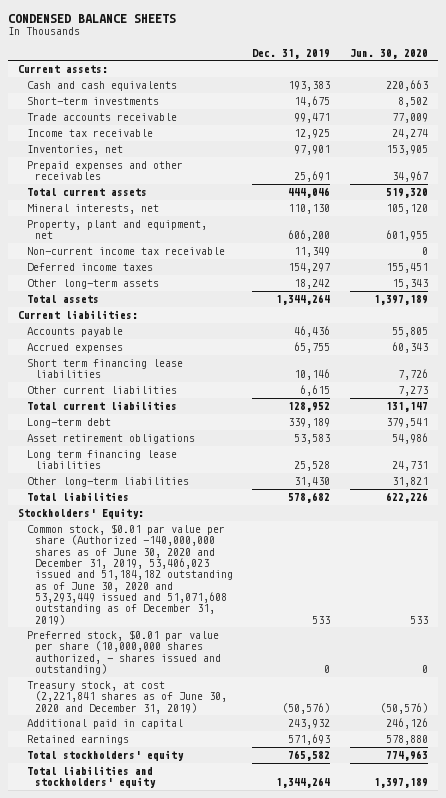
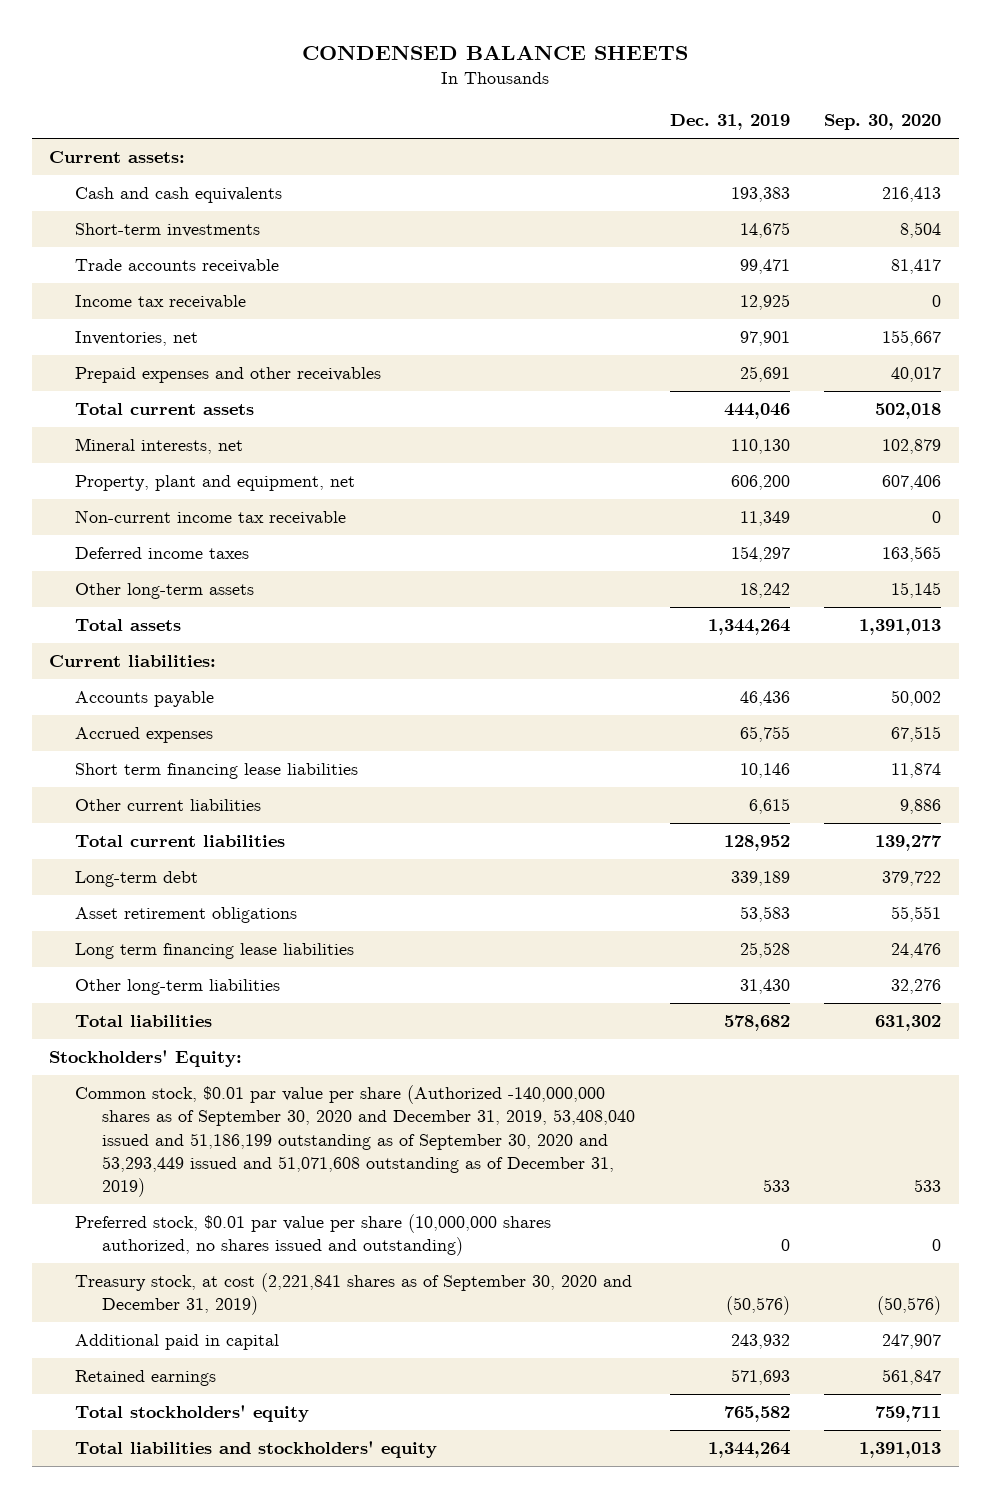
- | Dec. 31, 2019 | Jun. 30, 2020
+ | Dec. 31, 2019 | Sep. 30, 2020
- Common stock, $0.01 par value per share (Authorized -140,000,000 shares as of June 30, 2020 and December 31, 2019, 53,406,023 issued and 51,184,182 outstanding as of June 30, 2020 and 53,293,449 issued and 51,071,608 outstanding as of December 31, 2019) | 533 | 533
- Preferred stock, $0.01 par value per share (10,000,000 shares authorized, - shares issued and outstanding) | 0 | 0
- Treasury stock, at cost (2,221,841 shares as of June 30, 2020 and December 31, 2019) | (50,576) | (50,576)
+ Common stock, $0.01 par value per share (Authorized -140,000,000 shares as of September 30, 2020 and December 31, 2019, 53,408,040 issued and 51,186,199 outstanding as of September 30, 2020 and 53,293,449 issued and 51,071,608 outstanding as of December 31, 2019) | 533 | 533
+ Preferred stock, $0.01 par value per share (10,000,000 shares authorized, no shares issued and outstanding) | 0 | 0
+ Treasury stock, at cost (2,221,841 shares as of September 30, 2020 and December 31, 2019) | (50,576) | (50,576)

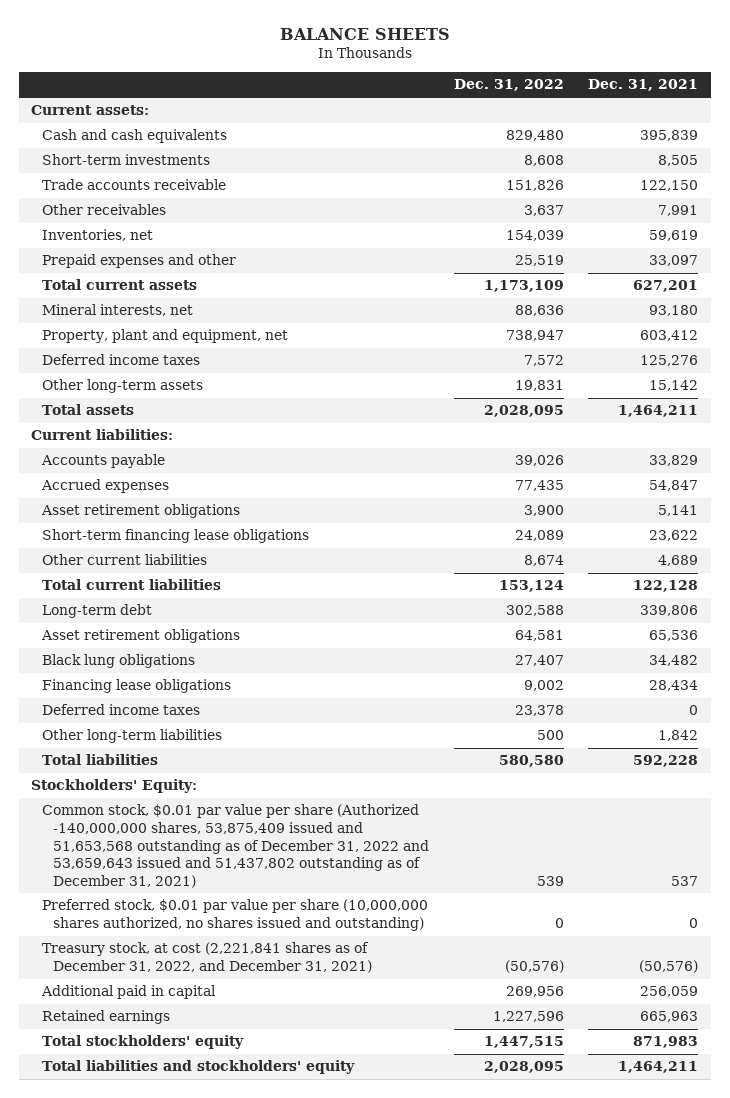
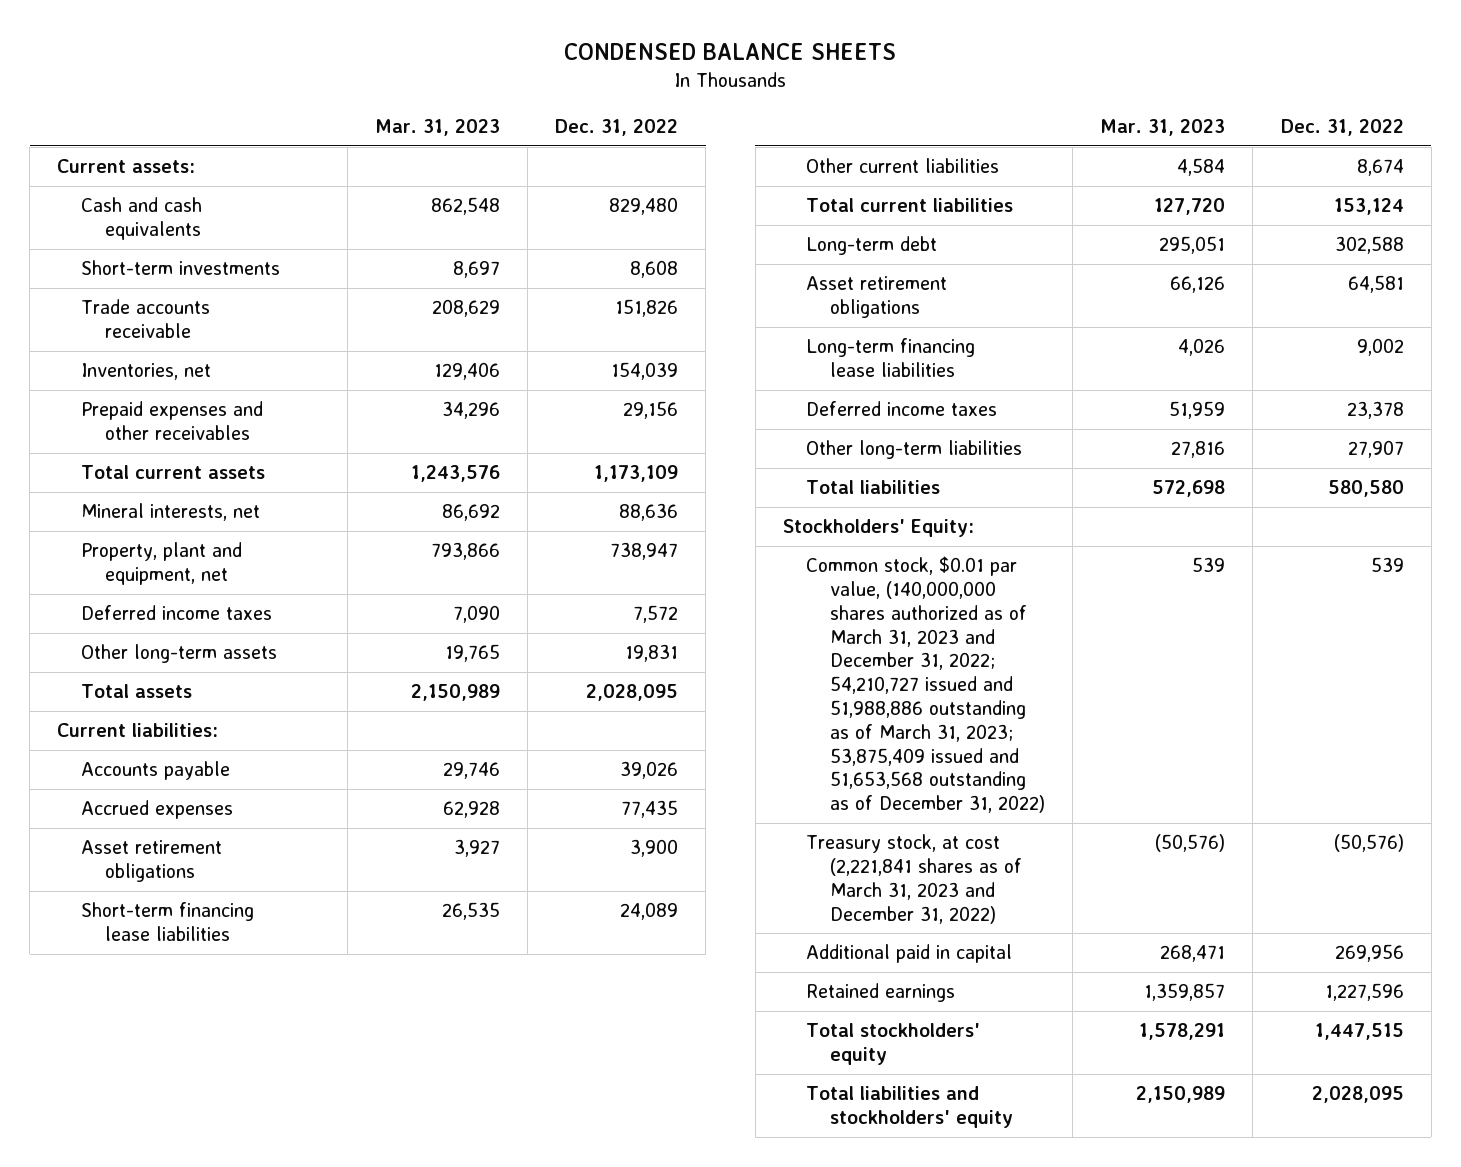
- BALANCE SHEETS
+ CONDENSED BALANCE SHEETS
- | Dec. 31, 2022 | Dec. 31, 2021
+ | Mar. 31, 2023 | Dec. 31, 2022
- Other receivables | 3,637 | 7,991
- Prepaid expenses and other | 25,519 | 33,097
+ Prepaid expenses and other receivables | 34,296 | 29,156
- Short-term financing lease obligations | 24,089 | 23,622
+ Short-term financing lease liabilities | 26,535 | 24,089
- Black lung obligations | 27,407 | 34,482
- Financing lease obligations | 9,002 | 28,434
+ Long-term financing lease liabilities | 4,026 | 9,002
- Other long-term liabilities | 500 | 1,842
+ Other long-term liabilities | 27,816 | 27,907
- Common stock, $0.01 par value per share (Authorized -140,000,000 shares, 53,875,409 issued and 51,653,568 outstanding as of December 31, 2022 and 53,659,643 issued and 51,437,802 outstanding as of December 31, 2021) | 539 | 537
- Preferred stock, $0.01 par value per share (10,000,000 shares authorized, no shares issued and outstanding) | 0 | 0
- Treasury stock, at cost (2,221,841 shares as of December 31, 2022, and December 31, 2021) | (50,576) | (50,576)
+ Common stock, $0.01 par value, (140,000,000 shares authorized as of March 31, 2023 and December 31, 2022; 54,210,727 issued and 51,988,886 outstanding as of March 31, 2023; 53,875,409 issued and 51,653,568 outstanding as of December 31, 2022) | 539 | 539
+ Treasury stock, at cost (2,221,841 shares as of March 31, 2023 and December 31, 2022) | (50,576) | (50,576)

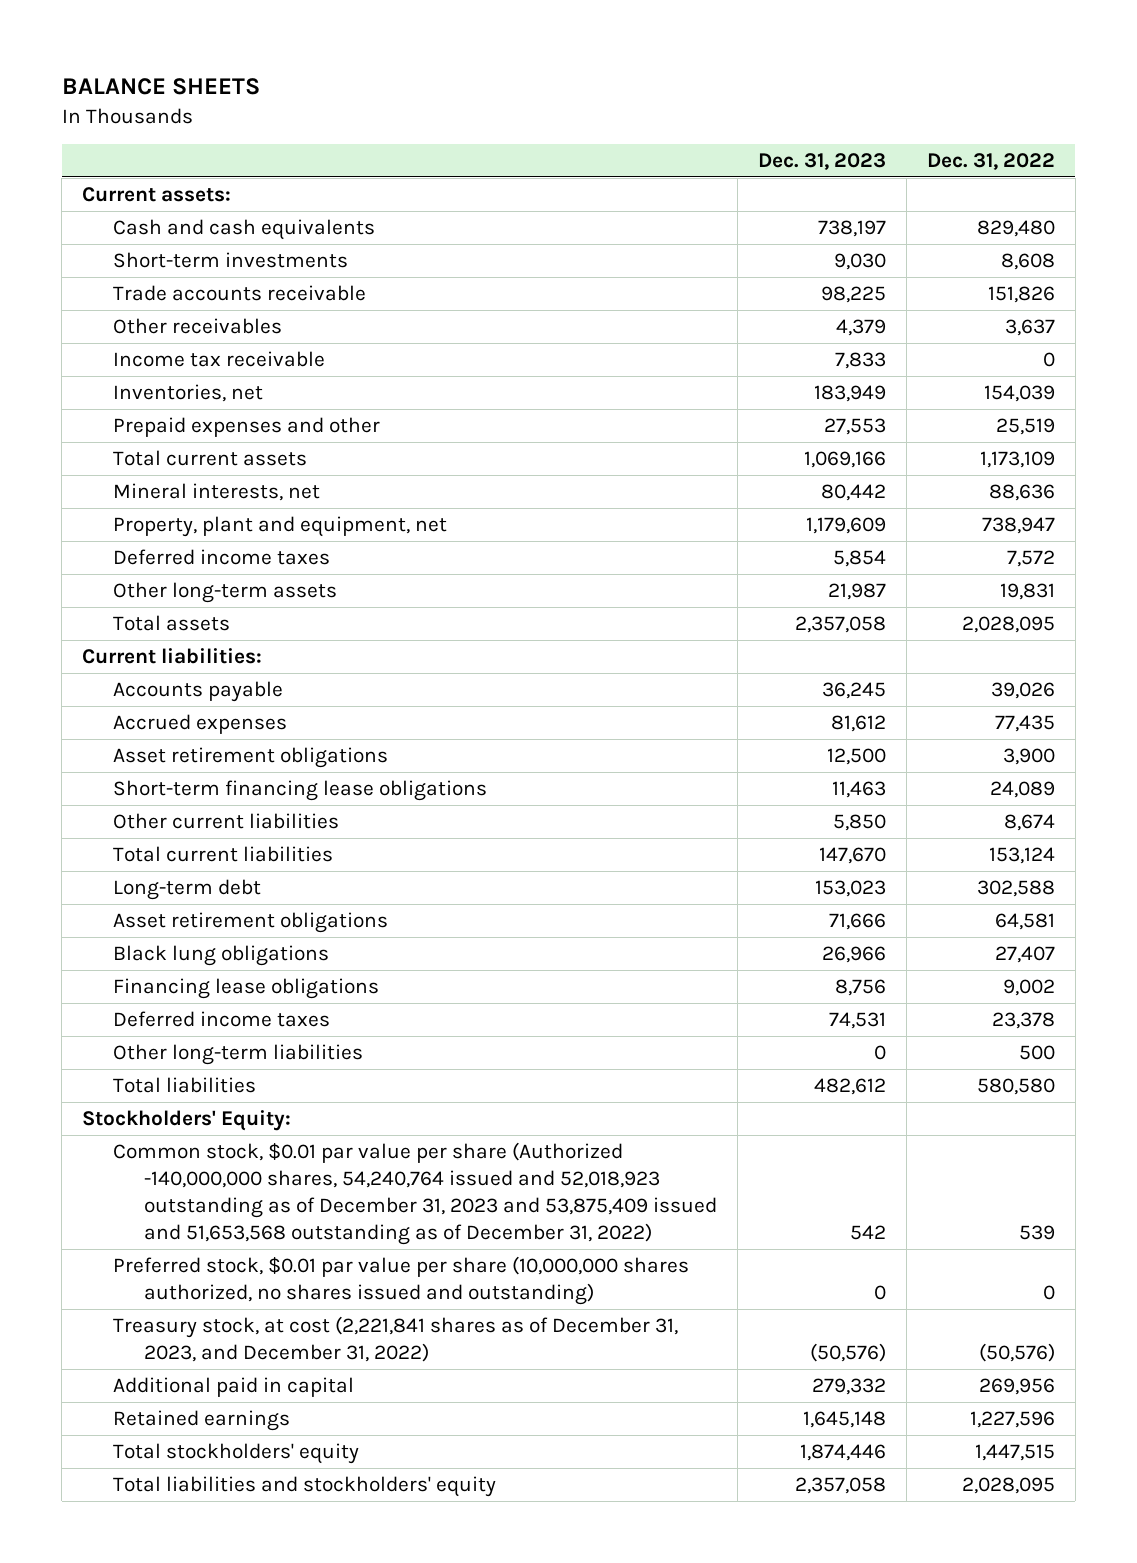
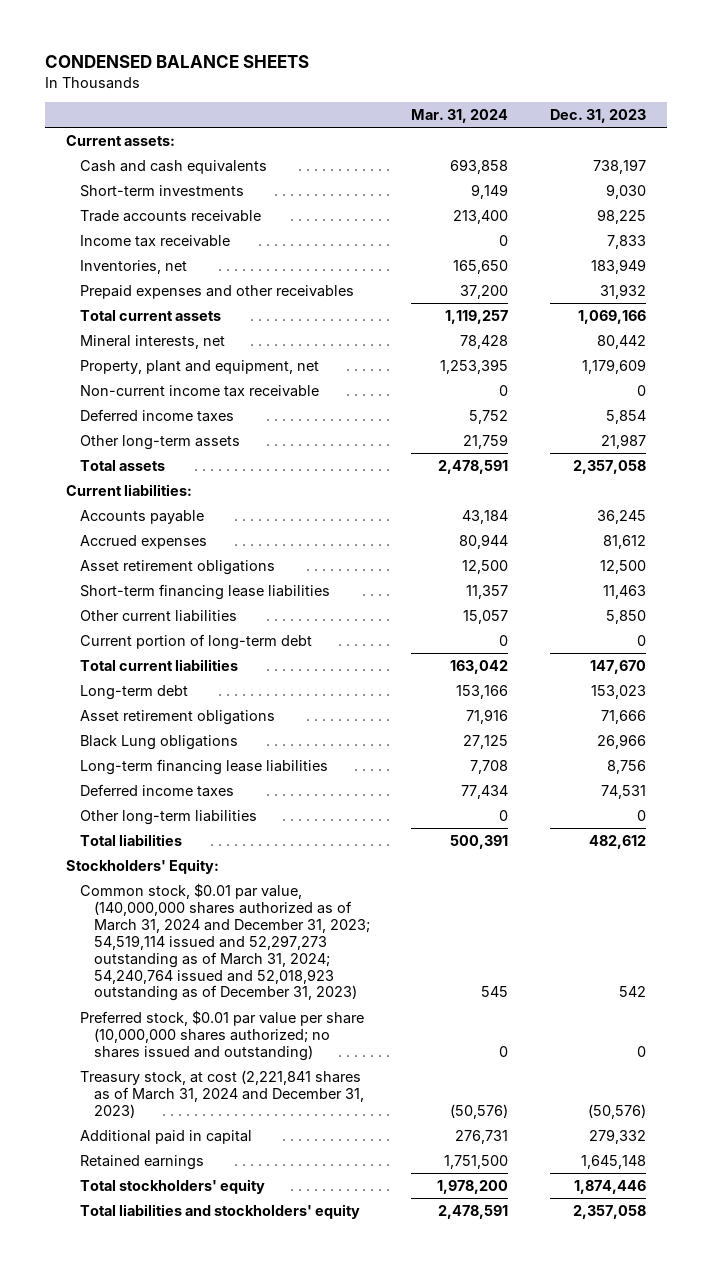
- BALANCE SHEETS
+ CONDENSED BALANCE SHEETS
- | Dec. 31, 2023 | Dec. 31, 2022
+ | Mar. 31, 2024 | Dec. 31, 2023
- Other receivables | 4,379 | 3,637
- Prepaid expenses and other | 27,553 | 25,519
+ Prepaid expenses and other receivables | 37,200 | 31,932
+ Non-current income tax receivable | 0 | 0
- Short-term financing lease obligations | 11,463 | 24,089
+ Short-term financing lease liabilities | 11,357 | 11,463
+ Current portion of long-term debt | 0 | 0
- Black lung obligations | 26,966 | 27,407
- Financing lease obligations | 8,756 | 9,002
+ Black Lung obligations | 27,125 | 26,966
+ Long-term financing lease liabilities | 7,708 | 8,756
- Common stock, $0.01 par value per share (Authorized -140,000,000 shares, 54,240,764 issued and 52,018,923 outstanding as of December 31, 2023 and 53,875,409 issued and 51,653,568 outstanding as of December 31, 2022) | 542 | 539
- Preferred stock, $0.01 par value per share (10,000,000 shares authorized, no shares issued and outstanding) | 0 | 0
- Treasury stock, at cost (2,221,841 shares as of December 31, 2023, and December 31, 2022) | (50,576) | (50,576)
+ Common stock, $0.01 par value, (140,000,000 shares authorized as of March 31, 2024 and December 31, 2023; 54,519,114 issued and 52,297,273 outstanding as of March 31, 2024; 54,240,764 issued and 52,018,923 outstanding as of December 31, 2023) | 545 | 542
+ Preferred stock, $0.01 par value per share (10,000,000 shares authorized; no shares issued and outstanding) | 0 | 0
+ Treasury stock, at cost (2,221,841 shares as of March 31, 2024 and December 31, 2023) | (50,576) | (50,576)

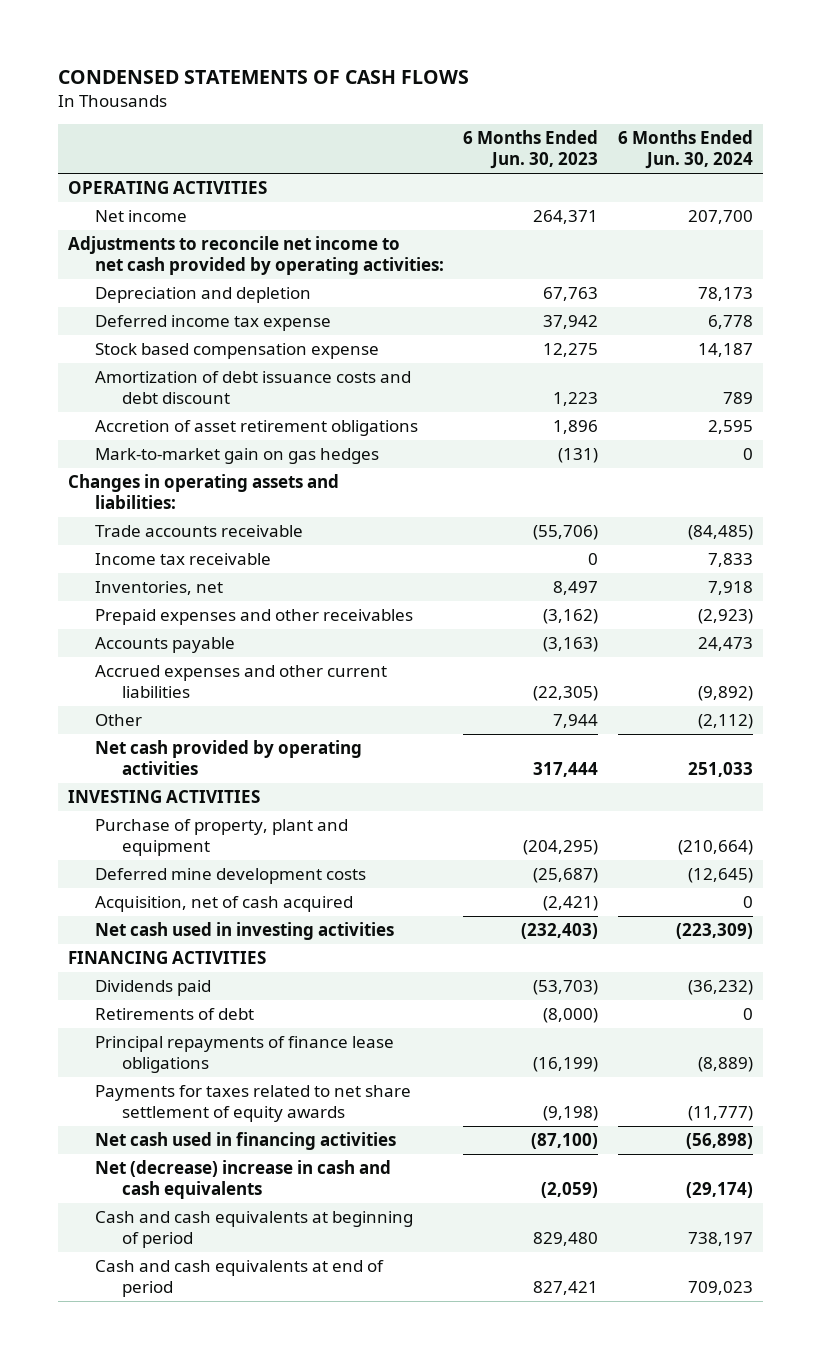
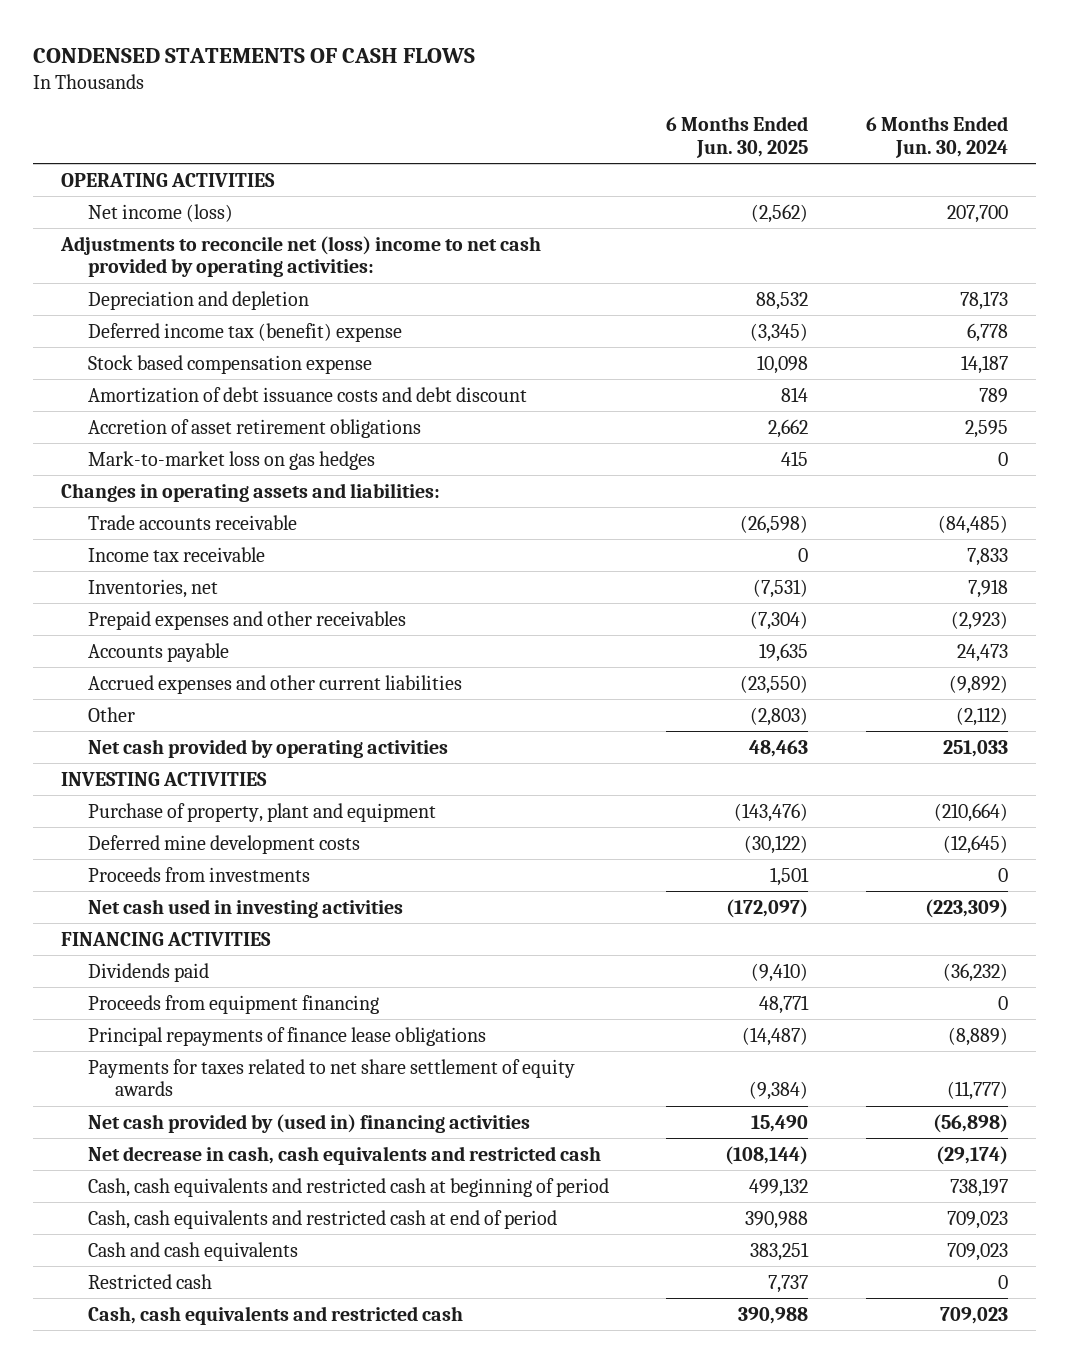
- | 6 Months Ended Jun. 30, 2023 | 6 Months Ended Jun. 30, 2024
+ | 6 Months Ended Jun. 30, 2025 | 6 Months Ended Jun. 30, 2024
- Net income | 264,371 | 207,700
- Adjustments to reconcile net income to net cash provided by operating activities:
+ Net income (loss) | (2,562) | 207,700
+ Adjustments to reconcile net (loss) income to net cash provided by operating activities:
- Deferred income tax expense | 37,942 | 6,778
+ Deferred income tax (benefit) expense | (3,345) | 6,778
- Mark-to-market gain on gas hedges | (131) | 0
+ Mark-to-market loss on gas hedges | 415 | 0
- Acquisition, net of cash acquired | (2,421) | 0
+ Proceeds from investments | 1,501 | 0
- Retirements of debt | (8,000) | 0
+ Proceeds from equipment financing | 48,771 | 0
- Net cash used in financing activities | (87,100) | (56,898)
- Net (decrease) increase in cash and cash equivalents | (2,059) | (29,174)
- Cash and cash equivalents at beginning of period | 829,480 | 738,197
- Cash and cash equivalents at end of period | 827,421 | 709,023
+ Net cash provided by (used in) financing activities | 15,490 | (56,898)
+ Net decrease in cash, cash equivalents and restricted cash | (108,144) | (29,174)
+ Cash, cash equivalents and restricted cash at beginning of period | 499,132 | 738,197
+ Cash, cash equivalents and restricted cash at end of period | 390,988 | 709,023
+ Cash and cash equivalents | 383,251 | 709,023
+ Restricted cash | 7,737 | 0
+ Cash, cash equivalents and restricted cash | 390,988 | 709,023

